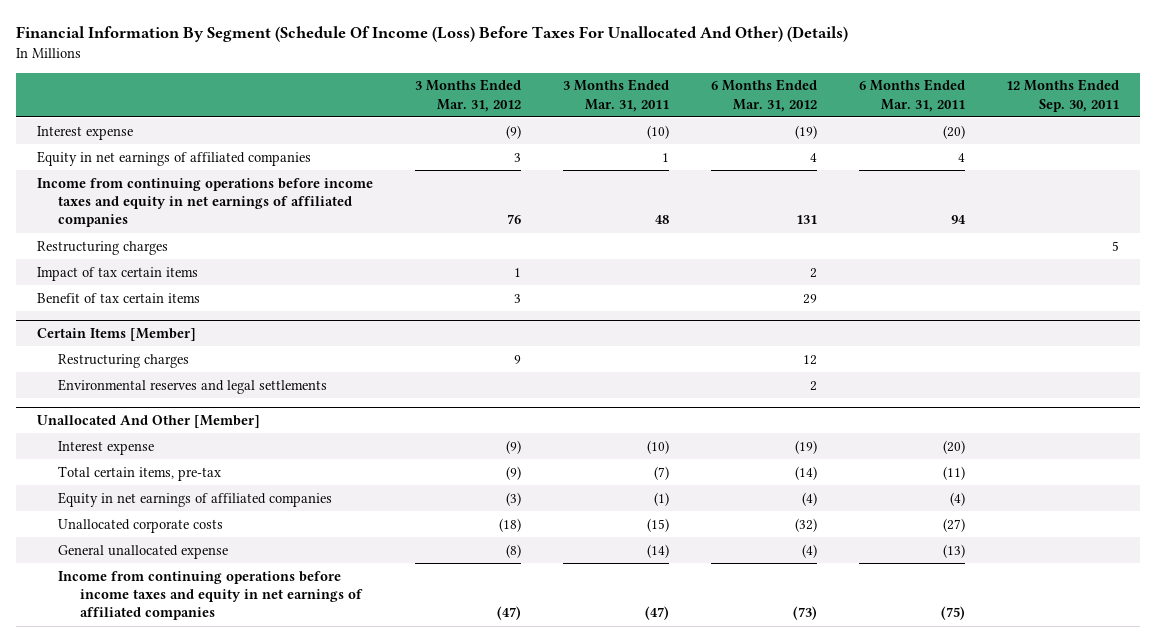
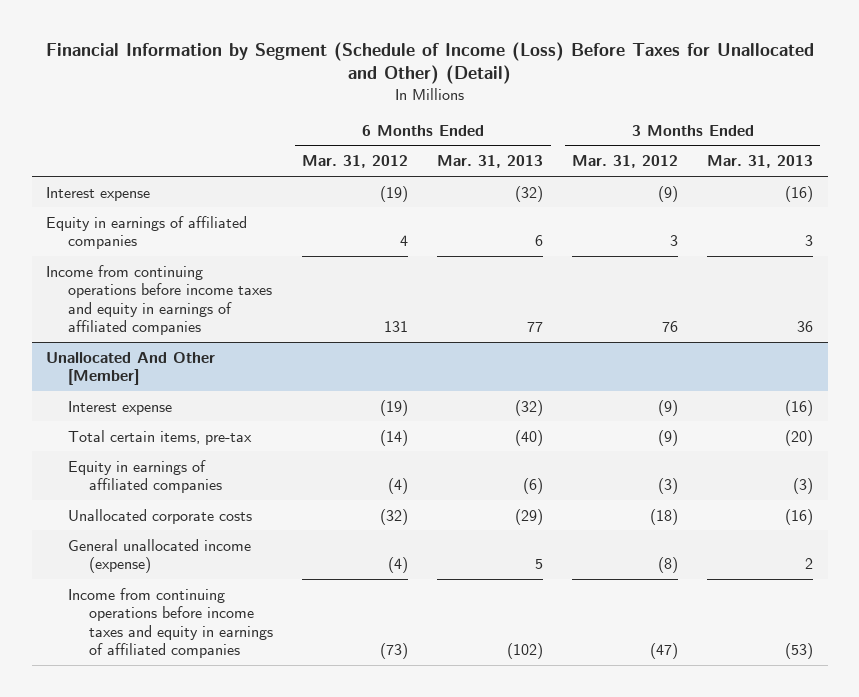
- Financial Information By Segment (Schedule Of Income (Loss) Before Taxes For Unallocated And Other) (Details)
+ Financial Information by Segment (Schedule of Income (Loss) Before Taxes for Unallocated and Other) (Detail)
- | 3 Months Ended Mar. 31, 2012 | 3 Months Ended Mar. 31, 2011 | 6 Months Ended Mar. 31, 2012 | 6 Months Ended Mar. 31, 2011 | 12 Months Ended Sep. 30, 2011
+ | 6 Months Ended Mar. 31, 2012 | 6 Months Ended Mar. 31, 2013 | 3 Months Ended Mar. 31, 2012 | 3 Months Ended Mar. 31, 2013
- Equity in net earnings of affiliated companies | 3 | 1 | 4 | 4 |
- Income from continuing operations before income taxes and equity in net earnings of affiliated companies | 76 | 48 | 131 | 94 |
- Restructuring charges | | | | | 5
- Impact of tax certain items | 1 | | 2 | |
- Benefit of tax certain items | 3 | | 29 | |
- Certain Items [Member]
- Restructuring charges | 9 | | 12 | |
- Environmental reserves and legal settlements | | | 2 | |
+ Equity in earnings of affiliated companies | 4 | 6 | 3 | 3
+ Income from continuing operations before income taxes and equity in earnings of affiliated companies | 131 | 77 | 76 | 36
@ Unallocated And Other [Member]
- Equity in net earnings of affiliated companies | (3) | (1) | (4) | (4) |
+ Equity in earnings of affiliated companies | (4) | (6) | (3) | (3)
- General unallocated expense | (8) | (14) | (4) | (13) |
- Income from continuing operations before income taxes and equity in net earnings of affiliated companies | (47) | (47) | (73) | (75) |
+ General unallocated income (expense) | (4) | 5 | (8) | 2
+ Income from continuing operations before income taxes and equity in earnings of affiliated companies | (73) | (102) | (47) | (53)

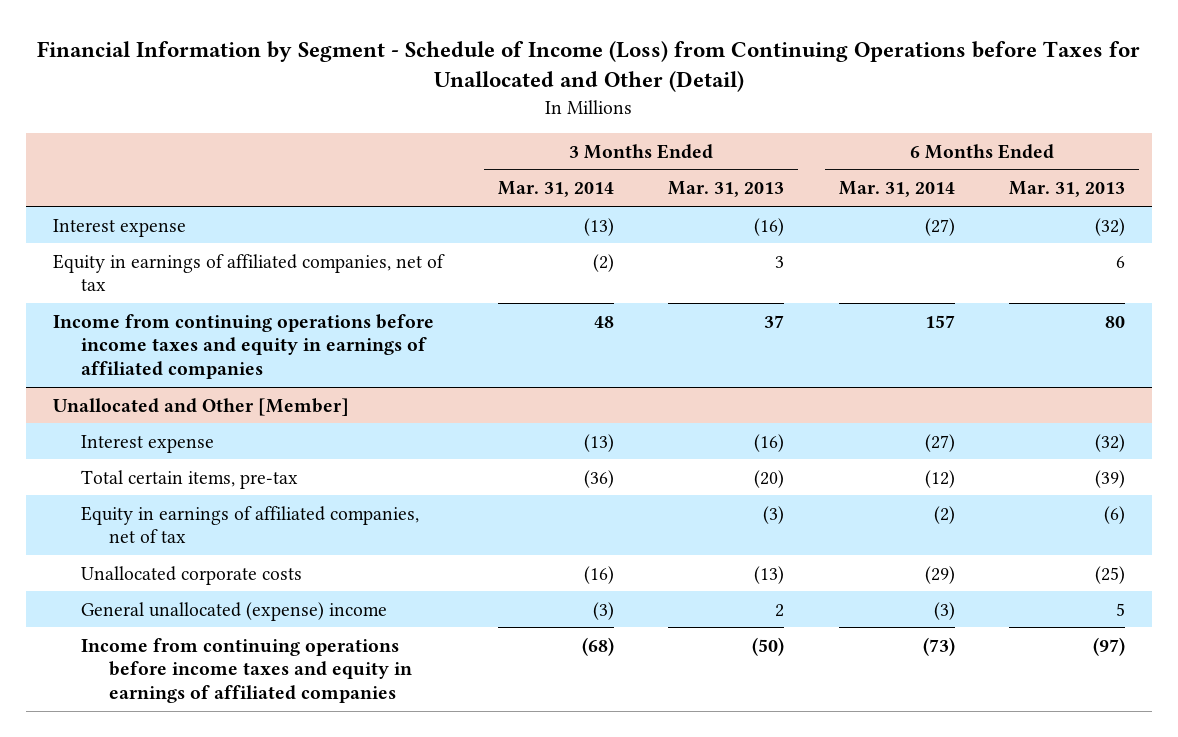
- Financial Information by Segment (Schedule of Income (Loss) Before Taxes for Unallocated and Other) (Detail)
+ Financial Information by Segment - Schedule of Income (Loss) from Continuing Operations before Taxes for Unallocated and Other (Detail)
- | 6 Months Ended Mar. 31, 2012 | 6 Months Ended Mar. 31, 2013 | 3 Months Ended Mar. 31, 2012 | 3 Months Ended Mar. 31, 2013
+ | 3 Months Ended Mar. 31, 2014 | 3 Months Ended Mar. 31, 2013 | 6 Months Ended Mar. 31, 2014 | 6 Months Ended Mar. 31, 2013
- Equity in earnings of affiliated companies | 4 | 6 | 3 | 3
- Income from continuing operations before income taxes and equity in earnings of affiliated companies | 131 | 77 | 76 | 36
- Unallocated And Other [Member]
+ Equity in earnings of affiliated companies, net of tax | (2) | 3 | | 6
+ Income from continuing operations before income taxes and equity in earnings of affiliated companies | 48 | 37 | 157 | 80
+ Unallocated and Other [Member]
- Total certain items, pre-tax | (14) | (40) | (9) | (20)
- Equity in earnings of affiliated companies | (4) | (6) | (3) | (3)
- Unallocated corporate costs | (32) | (29) | (18) | (16)
- General unallocated income (expense) | (4) | 5 | (8) | 2
- Income from continuing operations before income taxes and equity in earnings of affiliated companies | (73) | (102) | (47) | (53)
+ Total certain items, pre-tax | (36) | (20) | (12) | (39)
+ Equity in earnings of affiliated companies, net of tax | | (3) | (2) | (6)
+ Unallocated corporate costs | (16) | (13) | (29) | (25)
+ General unallocated (expense) income | (3) | 2 | (3) | 5
+ Income from continuing operations before income taxes and equity in earnings of affiliated companies | (68) | (50) | (73) | (97)

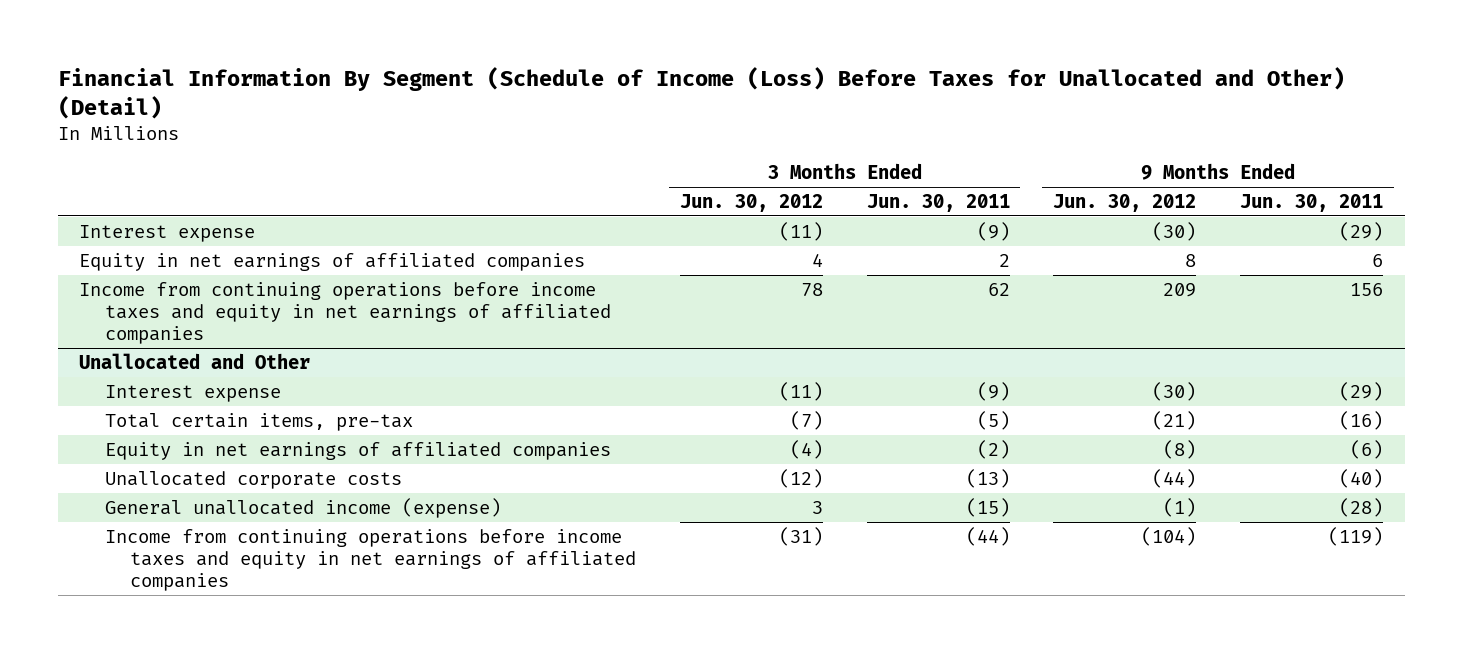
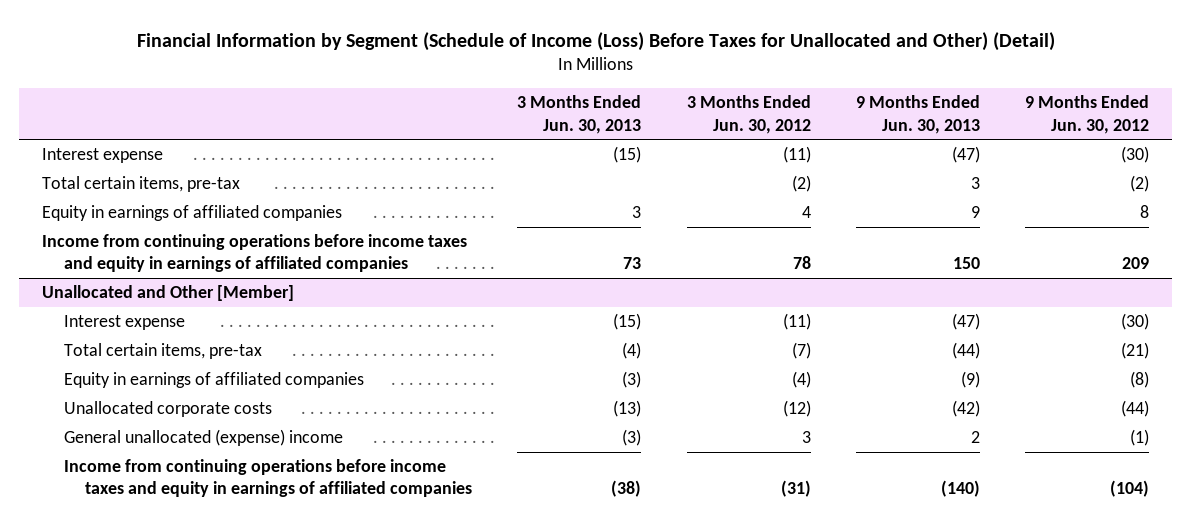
- Financial Information By Segment (Schedule of Income (Loss) Before Taxes for Unallocated and Other) (Detail)
+ Financial Information by Segment (Schedule of Income (Loss) Before Taxes for Unallocated and Other) (Detail)
- | 3 Months Ended Jun. 30, 2012 | 3 Months Ended Jun. 30, 2011 | 9 Months Ended Jun. 30, 2012 | 9 Months Ended Jun. 30, 2011
+ | 3 Months Ended Jun. 30, 2013 | 3 Months Ended Jun. 30, 2012 | 9 Months Ended Jun. 30, 2013 | 9 Months Ended Jun. 30, 2012
- Equity in net earnings of affiliated companies | 4 | 2 | 8 | 6
- Income from continuing operations before income taxes and equity in net earnings of affiliated companies | 78 | 62 | 209 | 156
- Unallocated and Other
+ Total certain items, pre-tax | | (2) | 3 | (2)
+ Equity in earnings of affiliated companies | 3 | 4 | 9 | 8
+ Income from continuing operations before income taxes and equity in earnings of affiliated companies | 73 | 78 | 150 | 209
+ Unallocated and Other [Member]
- Equity in net earnings of affiliated companies | (4) | (2) | (8) | (6)
+ Equity in earnings of affiliated companies | (3) | (4) | (9) | (8)
- General unallocated income (expense) | 3 | (15) | (1) | (28)
- Income from continuing operations before income taxes and equity in net earnings of affiliated companies | (31) | (44) | (104) | (119)
+ General unallocated (expense) income | (3) | 3 | 2 | (1)
+ Income from continuing operations before income taxes and equity in earnings of affiliated companies | (38) | (31) | (140) | (104)

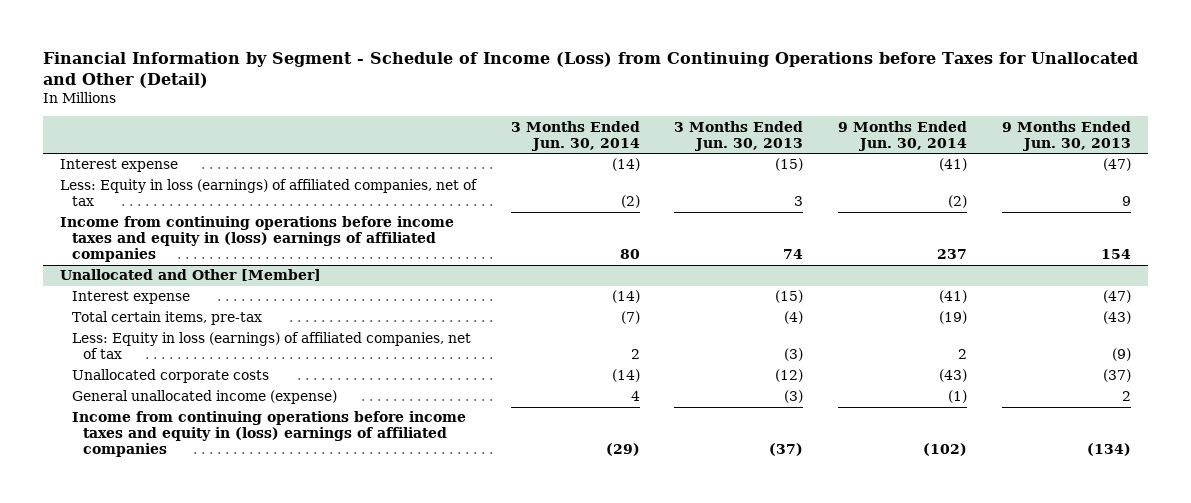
- Financial Information by Segment (Schedule of Income (Loss) Before Taxes for Unallocated and Other) (Detail)
+ Financial Information by Segment - Schedule of Income (Loss) from Continuing Operations before Taxes for Unallocated and Other (Detail)
- | 3 Months Ended Jun. 30, 2013 | 3 Months Ended Jun. 30, 2012 | 9 Months Ended Jun. 30, 2013 | 9 Months Ended Jun. 30, 2012
+ | 3 Months Ended Jun. 30, 2014 | 3 Months Ended Jun. 30, 2013 | 9 Months Ended Jun. 30, 2014 | 9 Months Ended Jun. 30, 2013
- Total certain items, pre-tax | | (2) | 3 | (2)
- Equity in earnings of affiliated companies | 3 | 4 | 9 | 8
- Income from continuing operations before income taxes and equity in earnings of affiliated companies | 73 | 78 | 150 | 209
+ Less: Equity in loss (earnings) of affiliated companies, net of tax | (2) | 3 | (2) | 9
+ Income from continuing operations before income taxes and equity in (loss) earnings of affiliated companies | 80 | 74 | 237 | 154
@ Unallocated and Other [Member]
- Total certain items, pre-tax | (4) | (7) | (44) | (21)
- Equity in earnings of affiliated companies | (3) | (4) | (9) | (8)
- Unallocated corporate costs | (13) | (12) | (42) | (44)
- General unallocated (expense) income | (3) | 3 | 2 | (1)
- Income from continuing operations before income taxes and equity in earnings of affiliated companies | (38) | (31) | (140) | (104)
+ Total certain items, pre-tax | (7) | (4) | (19) | (43)
+ Less: Equity in loss (earnings) of affiliated companies, net of tax | 2 | (3) | 2 | (9)
+ Unallocated corporate costs | (14) | (12) | (43) | (37)
+ General unallocated income (expense) | 4 | (3) | (1) | 2
+ Income from continuing operations before income taxes and equity in (loss) earnings of affiliated companies | (29) | (37) | (102) | (134)

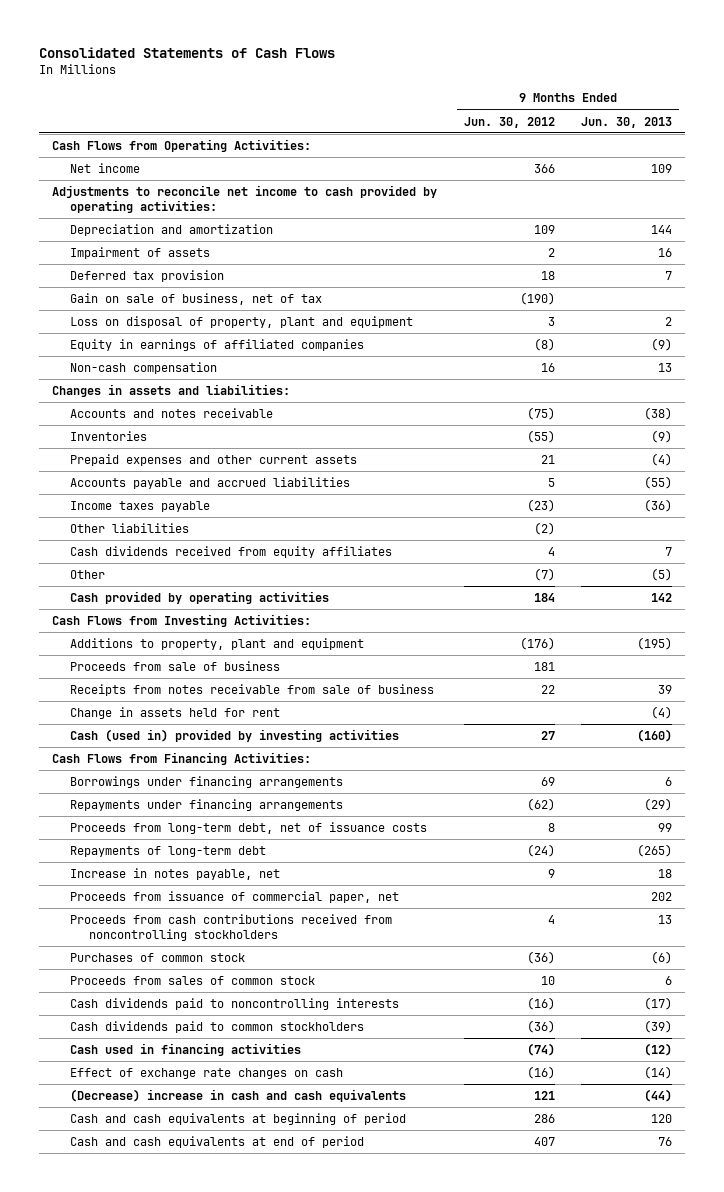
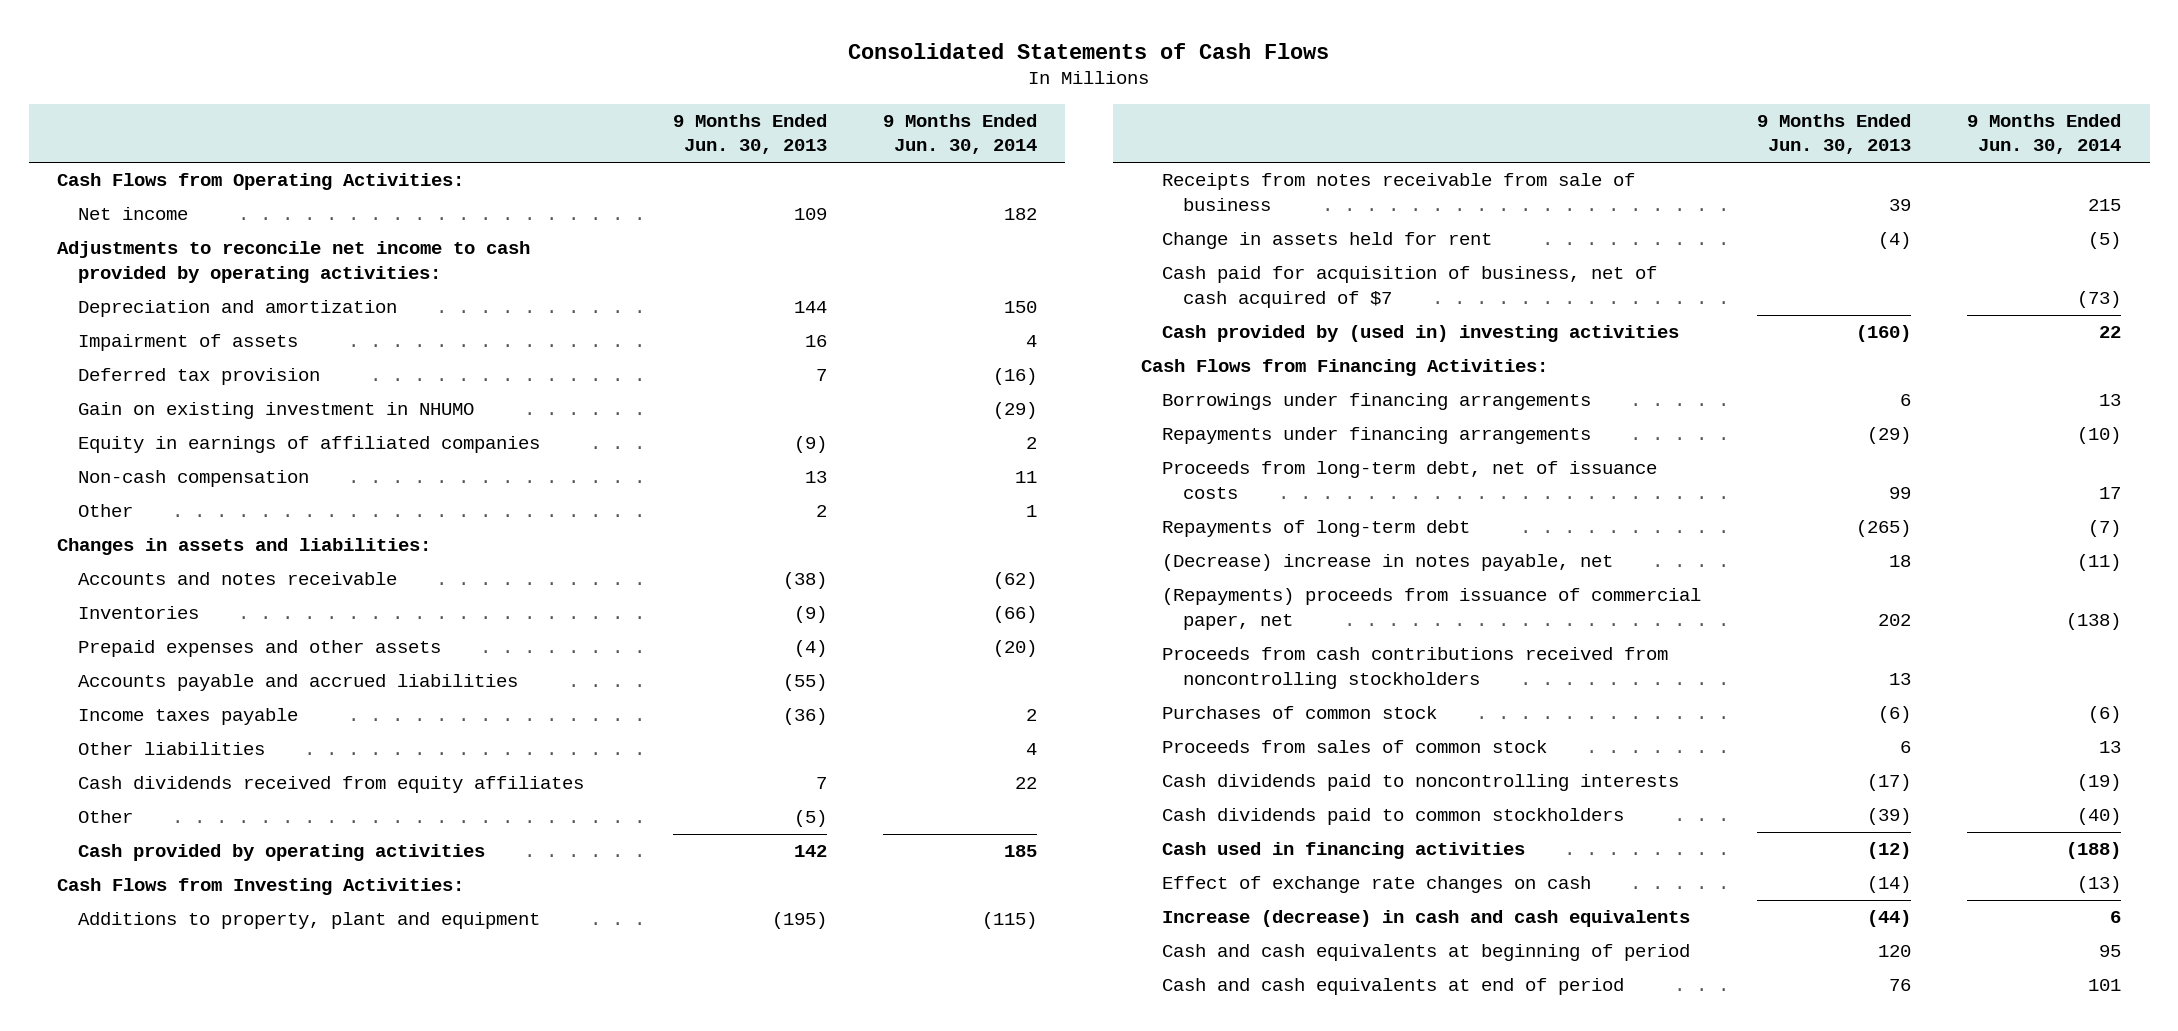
- | 9 Months Ended Jun. 30, 2012 | 9 Months Ended Jun. 30, 2013
+ | 9 Months Ended Jun. 30, 2013 | 9 Months Ended Jun. 30, 2014
- Gain on sale of business, net of tax | (190) |
- Loss on disposal of property, plant and equipment | 3 | 2
+ Gain on existing investment in NHUMO | | (29)
+ Other | 2 | 1
- Prepaid expenses and other current assets | 21 | (4)
+ Prepaid expenses and other assets | (4) | (20)
- Proceeds from sale of business | 181 |
- Cash (used in) provided by investing activities | 27 | (160)
+ Cash paid for acquisition of business, net of cash acquired of $7 | | (73)
+ Cash provided by (used in) investing activities | (160) | 22
- Increase in notes payable, net | 9 | 18
- Proceeds from issuance of commercial paper, net | | 202
+ (Decrease) increase in notes payable, net | 18 | (11)
+ (Repayments) proceeds from issuance of commercial paper, net | 202 | (138)
- (Decrease) increase in cash and cash equivalents | 121 | (44)
+ Increase (decrease) in cash and cash equivalents | (44) | 6

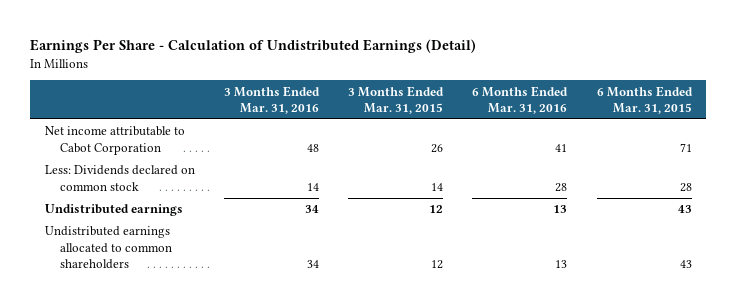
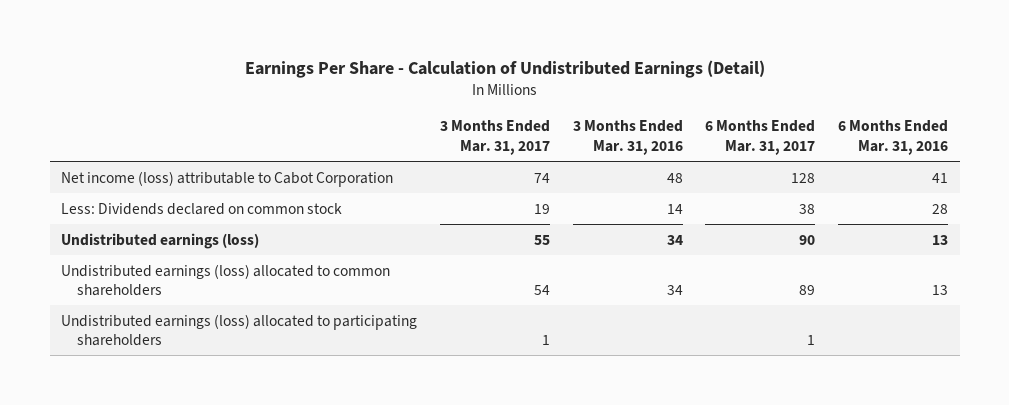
- | 3 Months Ended Mar. 31, 2016 | 3 Months Ended Mar. 31, 2015 | 6 Months Ended Mar. 31, 2016 | 6 Months Ended Mar. 31, 2015
+ | 3 Months Ended Mar. 31, 2017 | 3 Months Ended Mar. 31, 2016 | 6 Months Ended Mar. 31, 2017 | 6 Months Ended Mar. 31, 2016
- Net income attributable to Cabot Corporation | 48 | 26 | 41 | 71
+ Net income (loss) attributable to Cabot Corporation | 74 | 48 | 128 | 41
- Undistributed earnings | 34 | 12 | 13 | 43
- Undistributed earnings allocated to common shareholders | 34 | 12 | 13 | 43
+ Undistributed earnings (loss) | 55 | 34 | 90 | 13
+ Undistributed earnings (loss) allocated to common shareholders | 54 | 34 | 89 | 13
+ Undistributed earnings (loss) allocated to participating shareholders | 1 | | 1 |

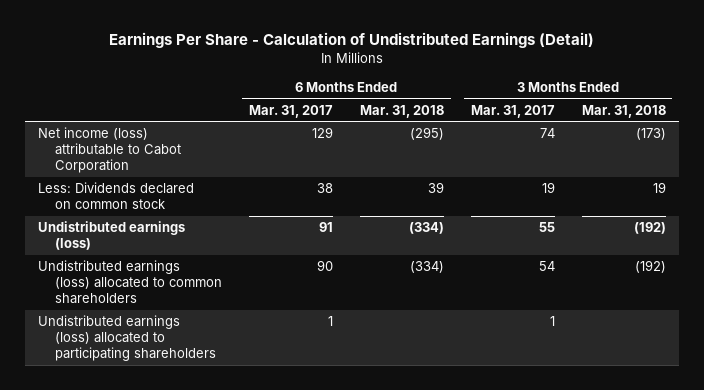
- | 3 Months Ended Mar. 31, 2017 | 3 Months Ended Mar. 31, 2016 | 6 Months Ended Mar. 31, 2017 | 6 Months Ended Mar. 31, 2016
+ | 6 Months Ended Mar. 31, 2017 | 6 Months Ended Mar. 31, 2018 | 3 Months Ended Mar. 31, 2017 | 3 Months Ended Mar. 31, 2018
- Net income (loss) attributable to Cabot Corporation | 74 | 48 | 128 | 41
+ Net income (loss) attributable to Cabot Corporation | 129 | (295) | 74 | (173)
- Undistributed earnings (loss) | 55 | 34 | 90 | 13
- Undistributed earnings (loss) allocated to common shareholders | 54 | 34 | 89 | 13
+ Undistributed earnings (loss) | 91 | (334) | 55 | (192)
+ Undistributed earnings (loss) allocated to common shareholders | 90 | (334) | 54 | (192)

